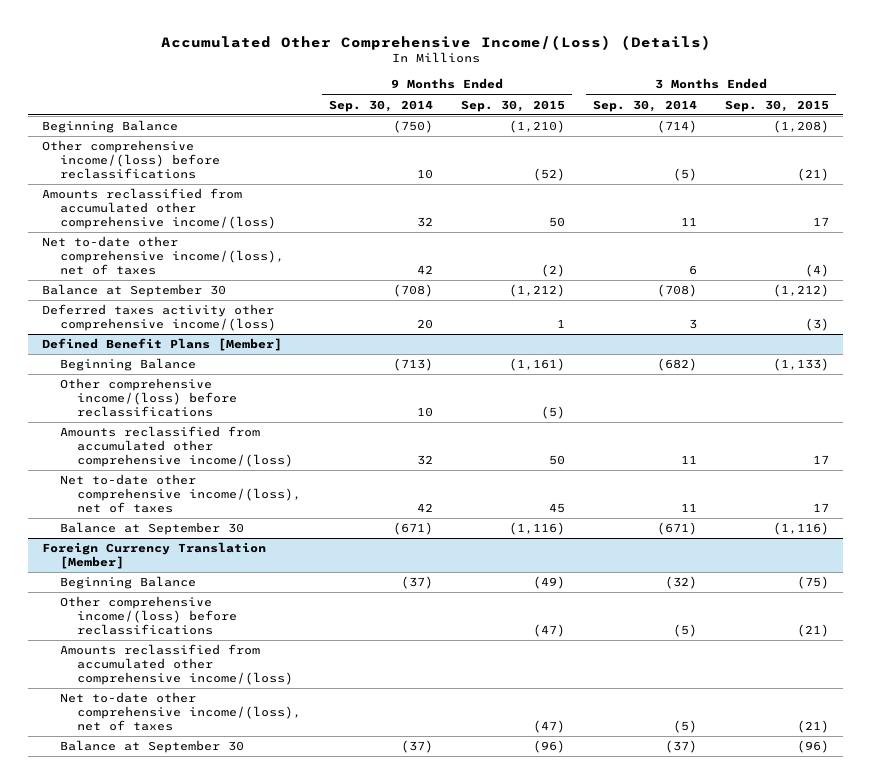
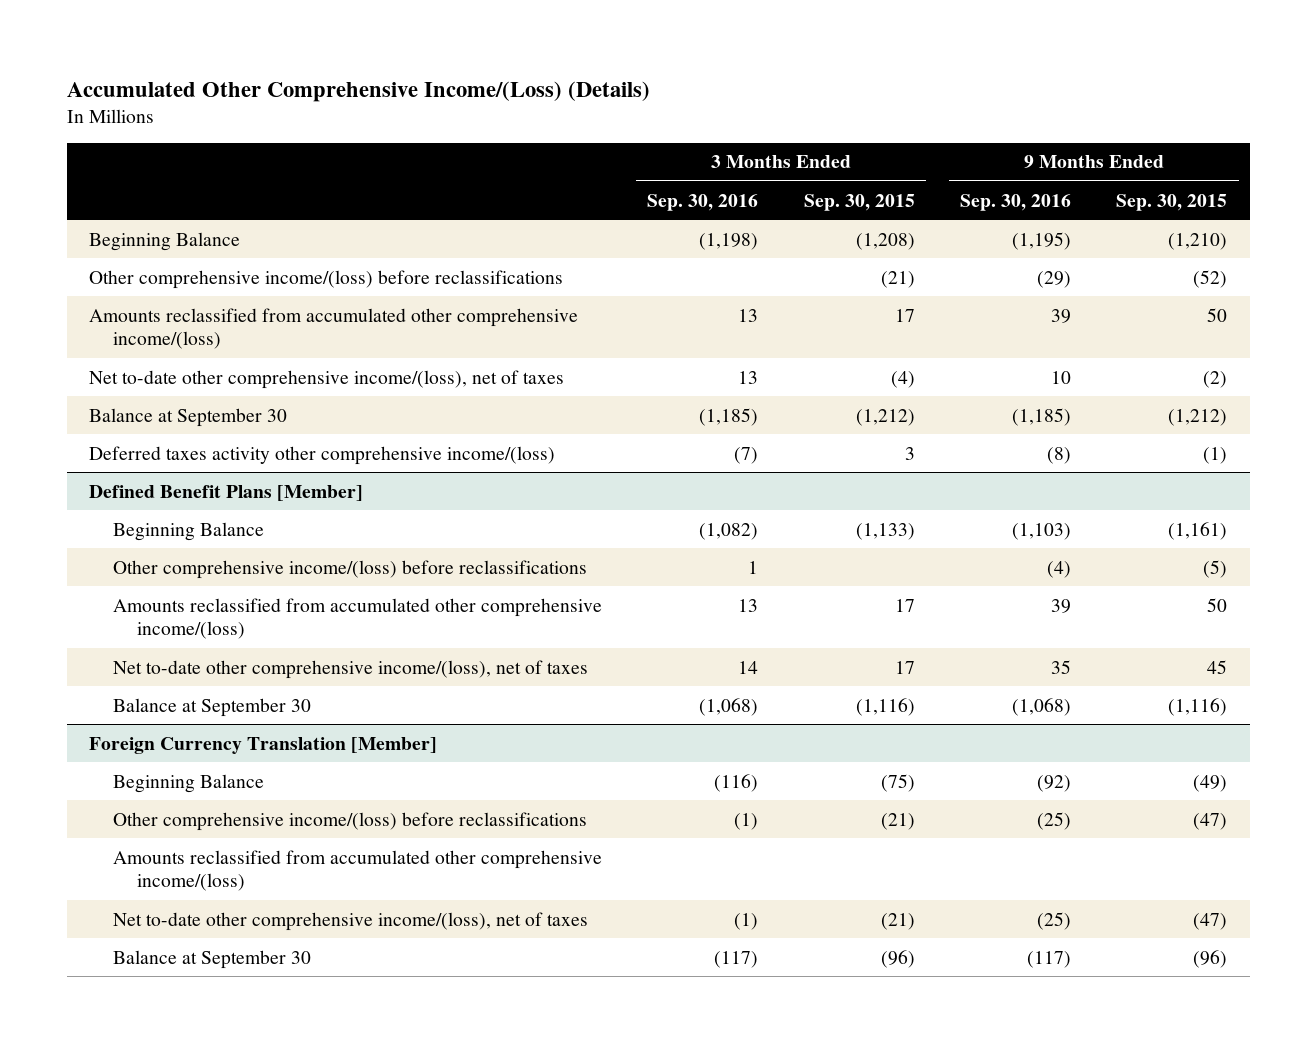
- | 9 Months Ended Sep. 30, 2014 | 9 Months Ended Sep. 30, 2015 | 3 Months Ended Sep. 30, 2014 | 3 Months Ended Sep. 30, 2015
+ | 3 Months Ended Sep. 30, 2016 | 3 Months Ended Sep. 30, 2015 | 9 Months Ended Sep. 30, 2016 | 9 Months Ended Sep. 30, 2015
- Deferred taxes activity other comprehensive income/(loss) | 20 | 1 | 3 | (3)
+ Deferred taxes activity other comprehensive income/(loss) | (7) | 3 | (8) | (1)

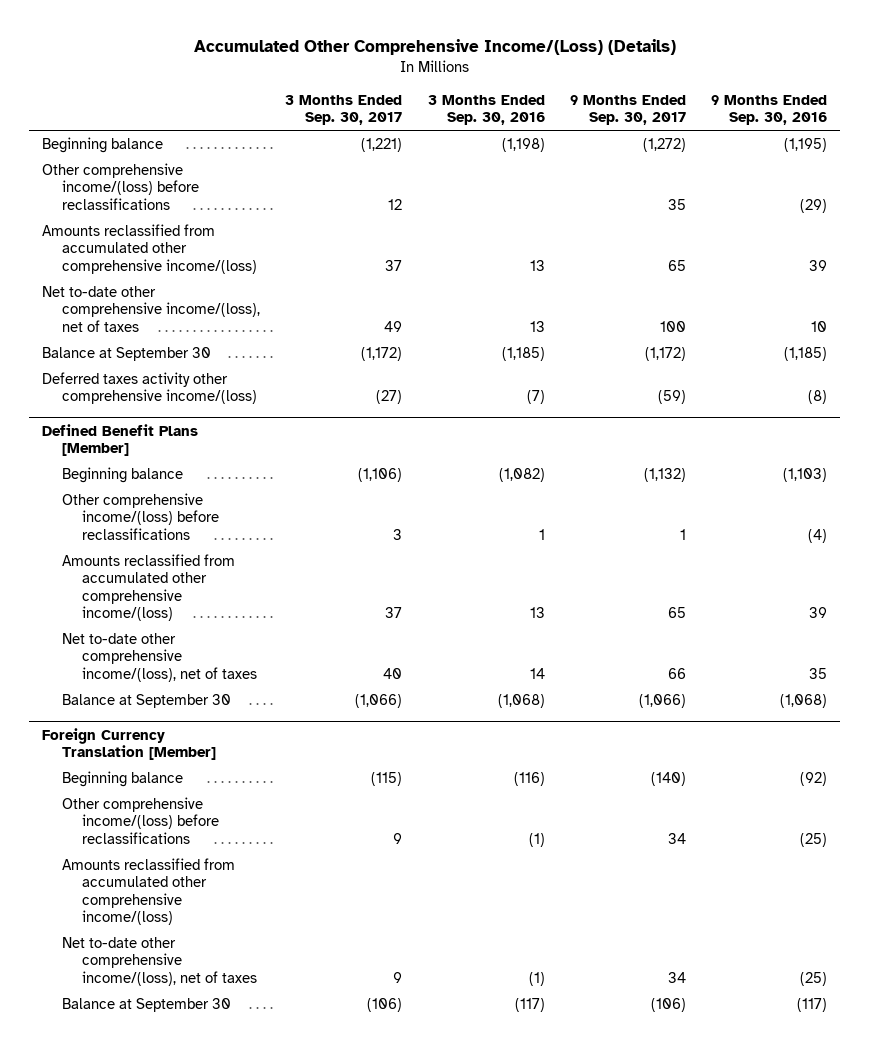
- | 3 Months Ended Sep. 30, 2016 | 3 Months Ended Sep. 30, 2015 | 9 Months Ended Sep. 30, 2016 | 9 Months Ended Sep. 30, 2015
+ | 3 Months Ended Sep. 30, 2017 | 3 Months Ended Sep. 30, 2016 | 9 Months Ended Sep. 30, 2017 | 9 Months Ended Sep. 30, 2016
- Beginning Balance | (1,198) | (1,208) | (1,195) | (1,210)
+ Beginning balance | (1,221) | (1,198) | (1,272) | (1,195)
@ Defined Benefit Plans [Member]
- Beginning Balance | (1,082) | (1,133) | (1,103) | (1,161)
+ Beginning balance | (1,106) | (1,082) | (1,132) | (1,103)
@ Foreign Currency Translation [Member]
- Beginning Balance | (116) | (75) | (92) | (49)
+ Beginning balance | (115) | (116) | (140) | (92)

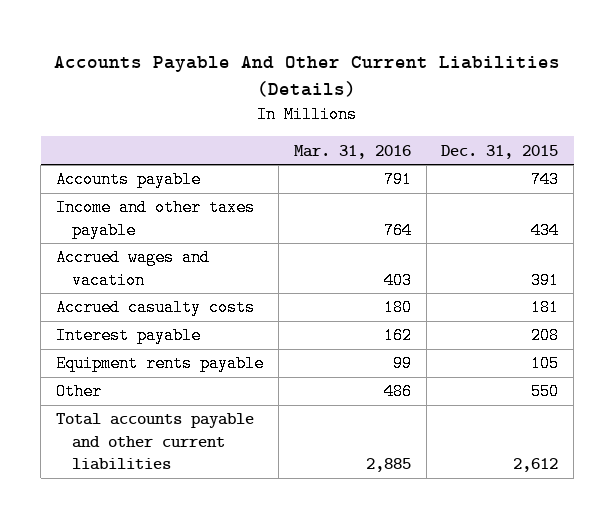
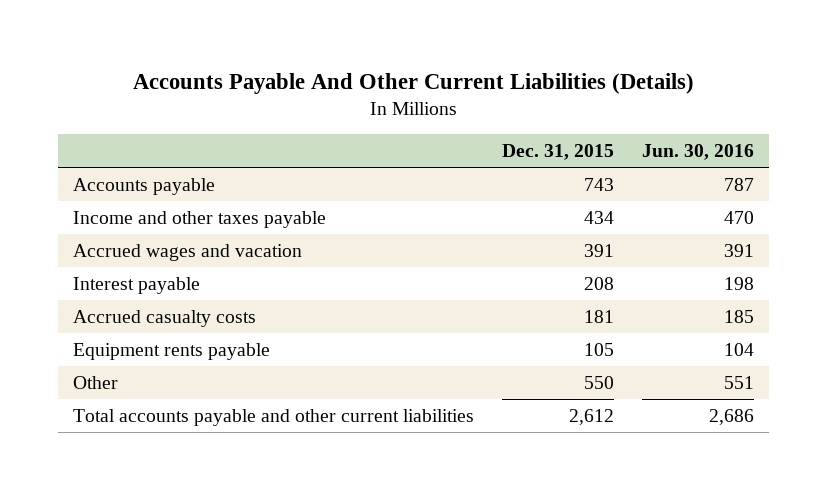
- | Mar. 31, 2016 | Dec. 31, 2015
+ | Dec. 31, 2015 | Jun. 30, 2016
moved down: Accrued casualty costs | 181 | 185

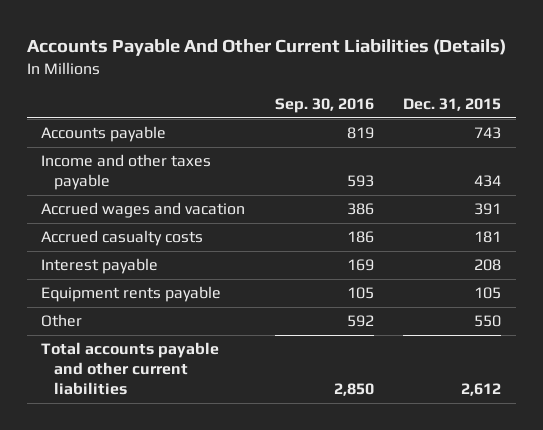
- | Dec. 31, 2015 | Jun. 30, 2016
+ | Sep. 30, 2016 | Dec. 31, 2015
moved down: Interest payable | 169 | 208

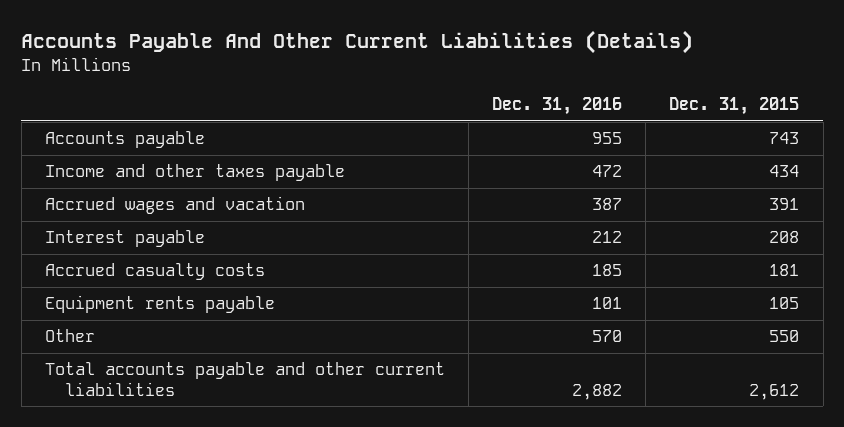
- | Sep. 30, 2016 | Dec. 31, 2015
+ | Dec. 31, 2016 | Dec. 31, 2015
moved down: Accrued casualty costs | 185 | 181

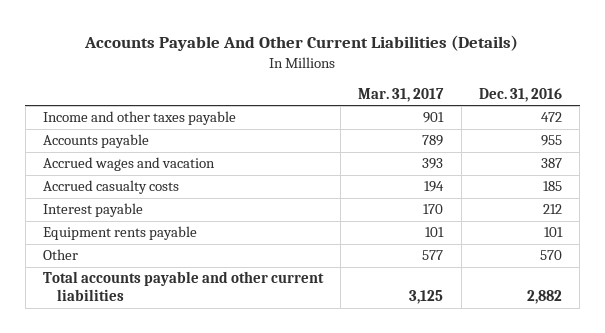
- | Dec. 31, 2016 | Dec. 31, 2015
+ | Mar. 31, 2017 | Dec. 31, 2016
moved down: Accounts payable | 789 | 955
moved down: Interest payable | 170 | 212

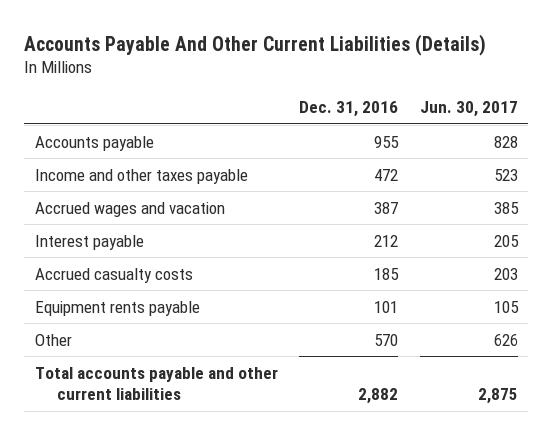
- | Mar. 31, 2017 | Dec. 31, 2016
+ | Dec. 31, 2016 | Jun. 30, 2017
moved down: Income and other taxes payable | 472 | 523
moved down: Accrued casualty costs | 185 | 203

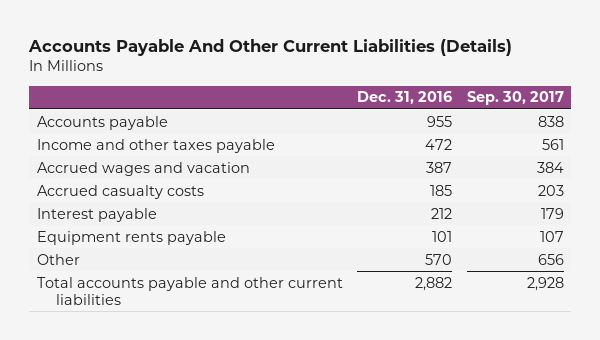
- | Dec. 31, 2016 | Jun. 30, 2017
+ | Dec. 31, 2016 | Sep. 30, 2017
moved down: Interest payable | 212 | 179

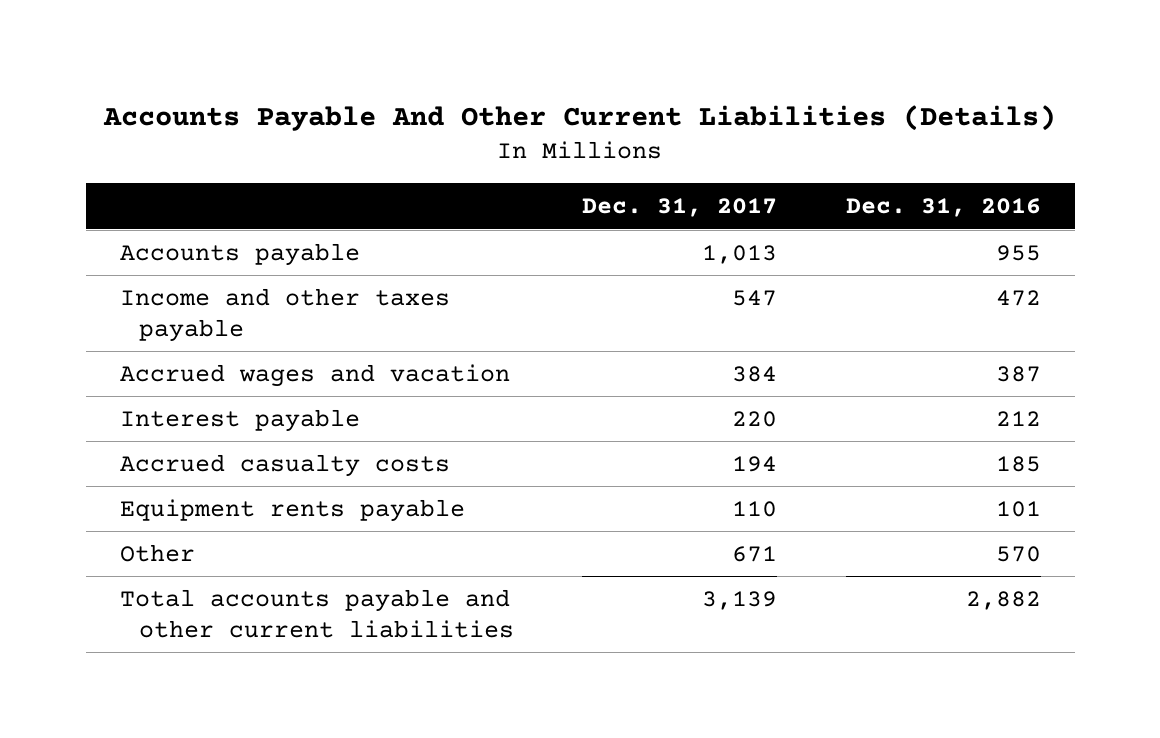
- | Dec. 31, 2016 | Sep. 30, 2017
+ | Dec. 31, 2017 | Dec. 31, 2016
moved down: Accrued casualty costs | 194 | 185

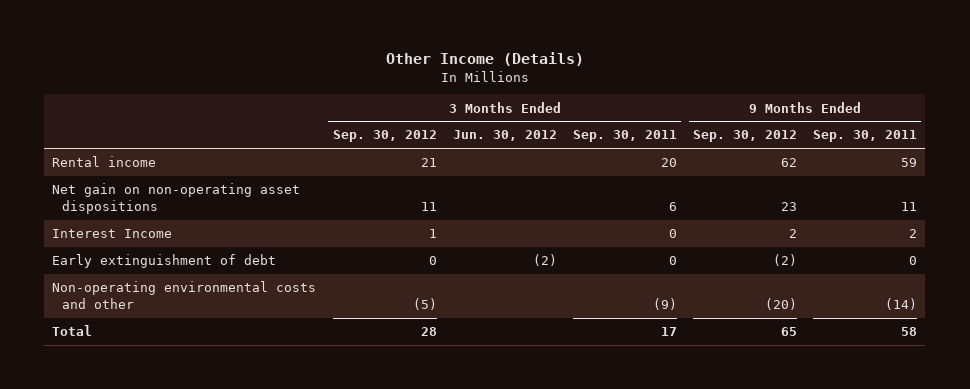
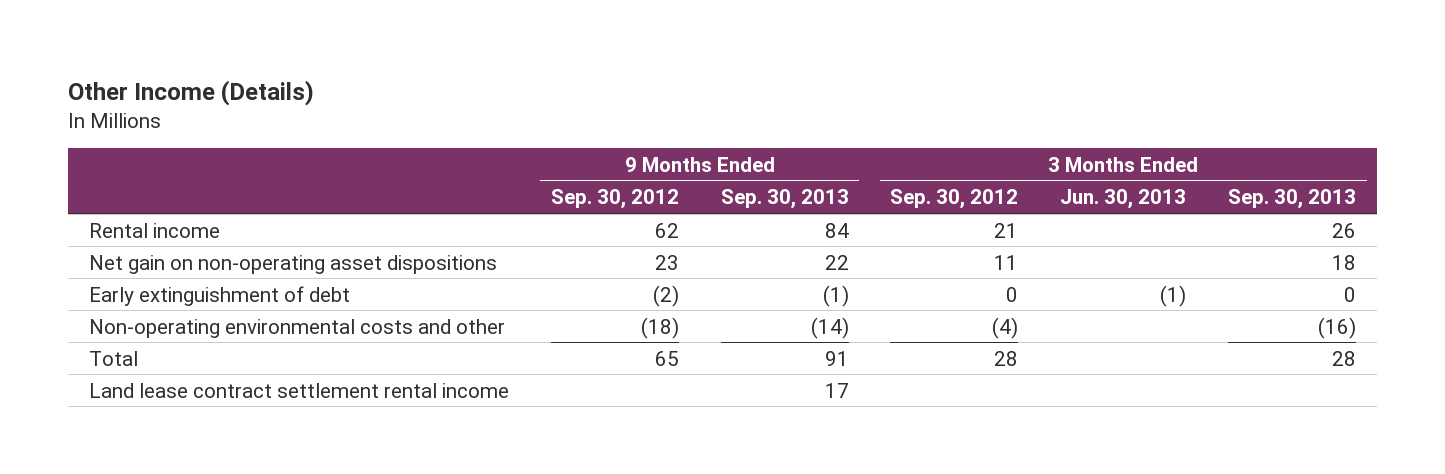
- | 3 Months Ended Sep. 30, 2012 | 3 Months Ended Jun. 30, 2012 | 3 Months Ended Sep. 30, 2011 | 9 Months Ended Sep. 30, 2012 | 9 Months Ended Sep. 30, 2011
+ | 9 Months Ended Sep. 30, 2012 | 9 Months Ended Sep. 30, 2013 | 3 Months Ended Sep. 30, 2012 | 3 Months Ended Jun. 30, 2013 | 3 Months Ended Sep. 30, 2013
- Interest Income | 1 | | 0 | 2 | 2
- Non-operating environmental costs and other | (5) | | (9) | (20) | (14)
+ Non-operating environmental costs and other | (18) | (14) | (4) | | (16)
+ Land lease contract settlement rental income | | 17 | | |

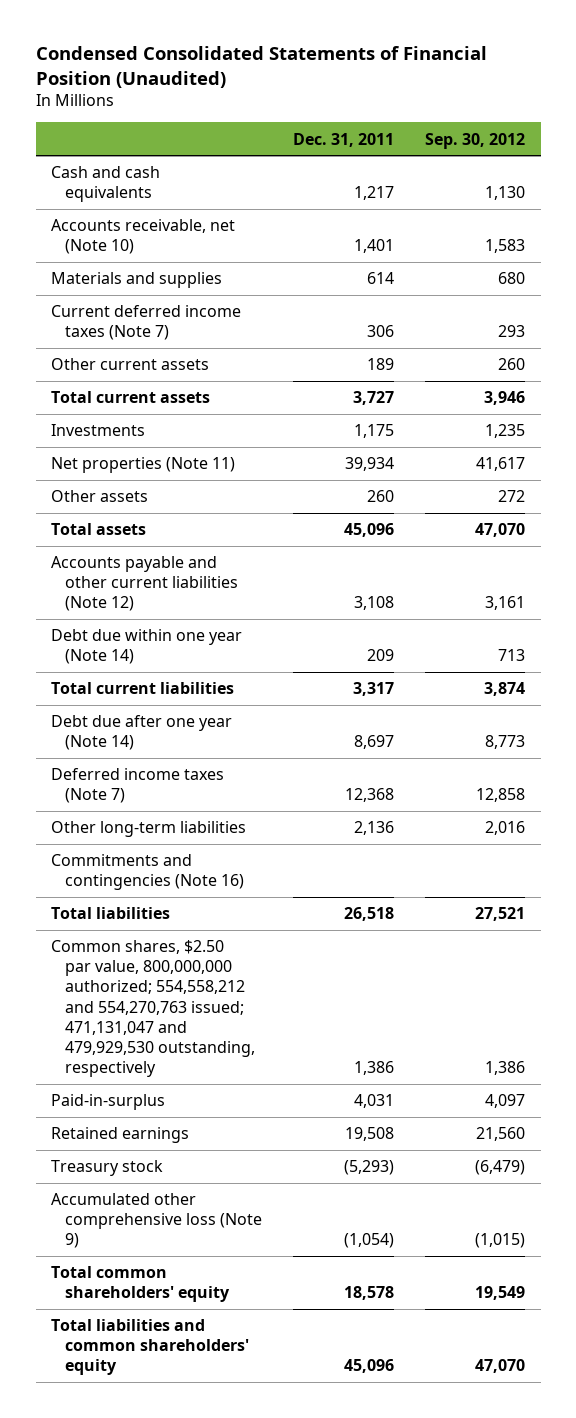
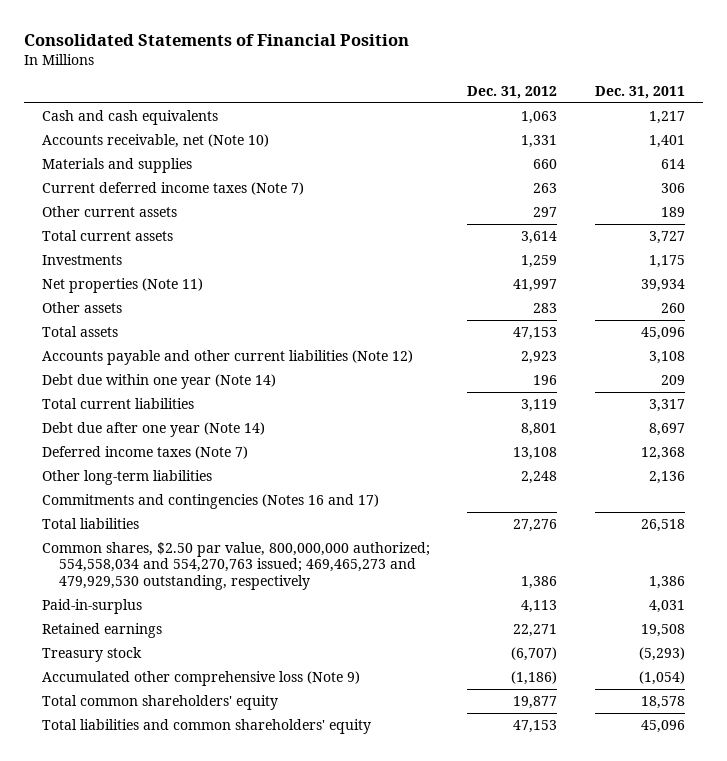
- Condensed Consolidated Statements of Financial Position (Unaudited)
+ Consolidated Statements of Financial Position
- | Dec. 31, 2011 | Sep. 30, 2012
+ | Dec. 31, 2012 | Dec. 31, 2011
- Commitments and contingencies (Note 16)
+ Commitments and contingencies (Notes 16 and 17)
- Common shares, $2.50 par value, 800,000,000 authorized; 554,558,212 and 554,270,763 issued; 471,131,047 and 479,929,530 outstanding, respectively | 1,386 | 1,386
+ Common shares, $2.50 par value, 800,000,000 authorized; 554,558,034 and 554,270,763 issued; 469,465,273 and 479,929,530 outstanding, respectively | 1,386 | 1,386

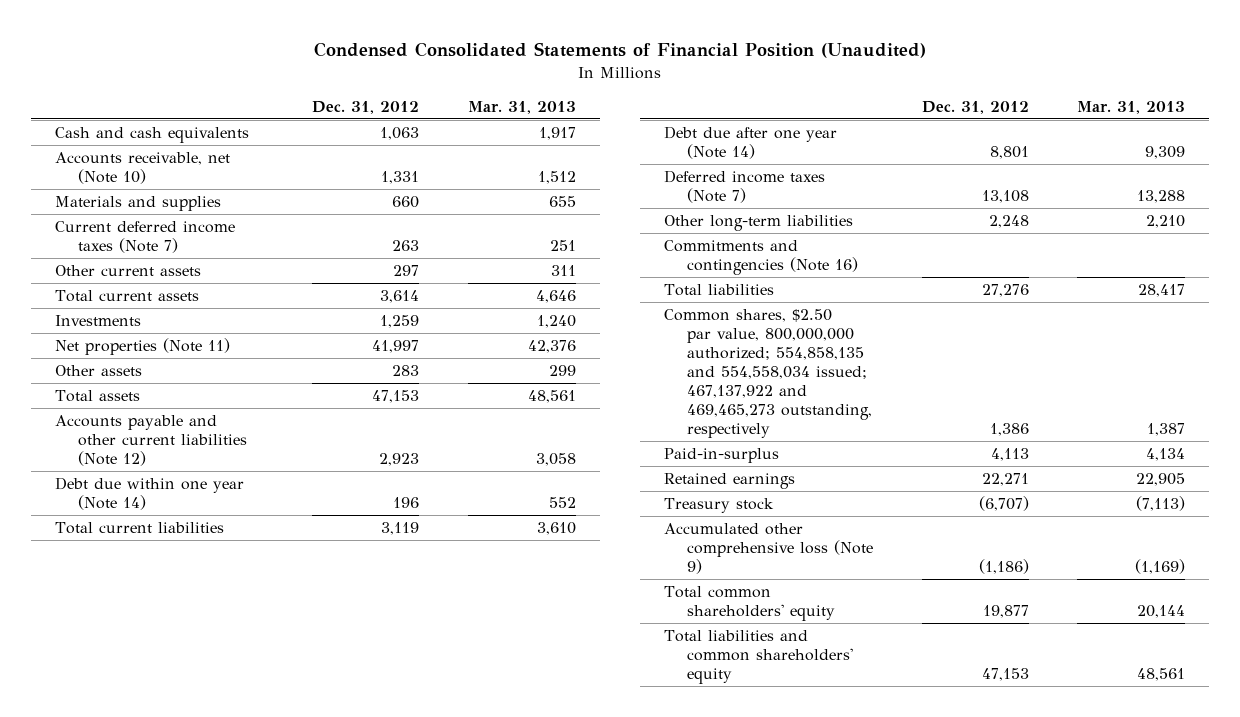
- Consolidated Statements of Financial Position
+ Condensed Consolidated Statements of Financial Position (Unaudited)
- | Dec. 31, 2012 | Dec. 31, 2011
+ | Dec. 31, 2012 | Mar. 31, 2013
- Commitments and contingencies (Notes 16 and 17)
+ Commitments and contingencies (Note 16)
- Common shares, $2.50 par value, 800,000,000 authorized; 554,558,034 and 554,270,763 issued; 469,465,273 and 479,929,530 outstanding, respectively | 1,386 | 1,386
+ Common shares, $2.50 par value, 800,000,000 authorized; 554,858,135 and 554,558,034 issued; 467,137,922 and 469,465,273 outstanding, respectively | 1,386 | 1,387

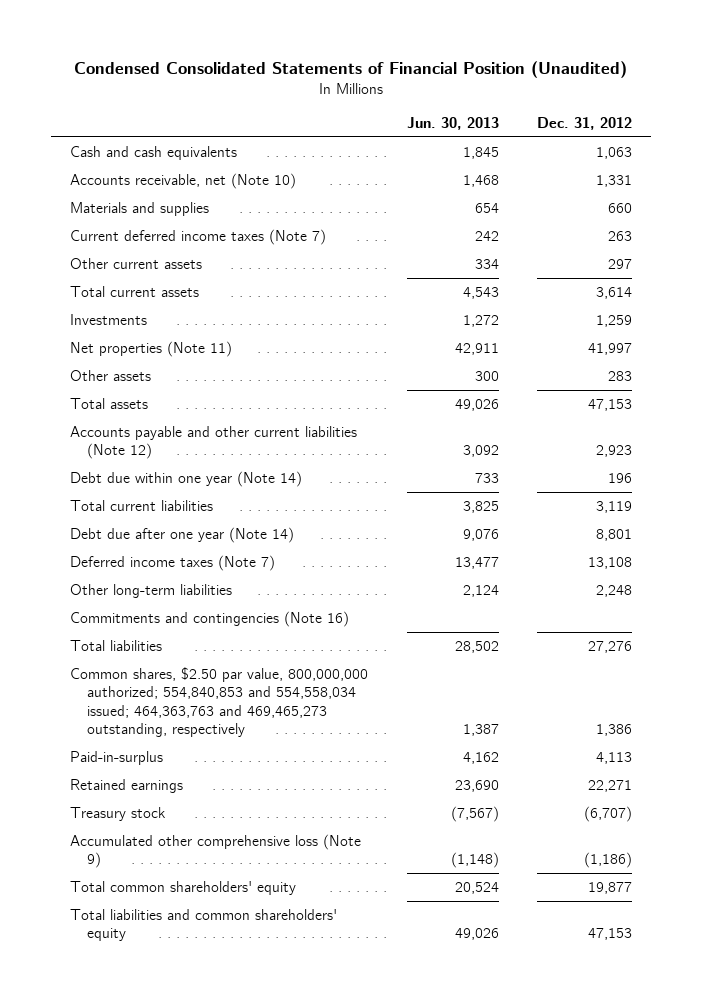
- | Dec. 31, 2012 | Mar. 31, 2013
+ | Jun. 30, 2013 | Dec. 31, 2012
- Common shares, $2.50 par value, 800,000,000 authorized; 554,858,135 and 554,558,034 issued; 467,137,922 and 469,465,273 outstanding, respectively | 1,386 | 1,387
+ Common shares, $2.50 par value, 800,000,000 authorized; 554,840,853 and 554,558,034 issued; 464,363,763 and 469,465,273 outstanding, respectively | 1,387 | 1,386

